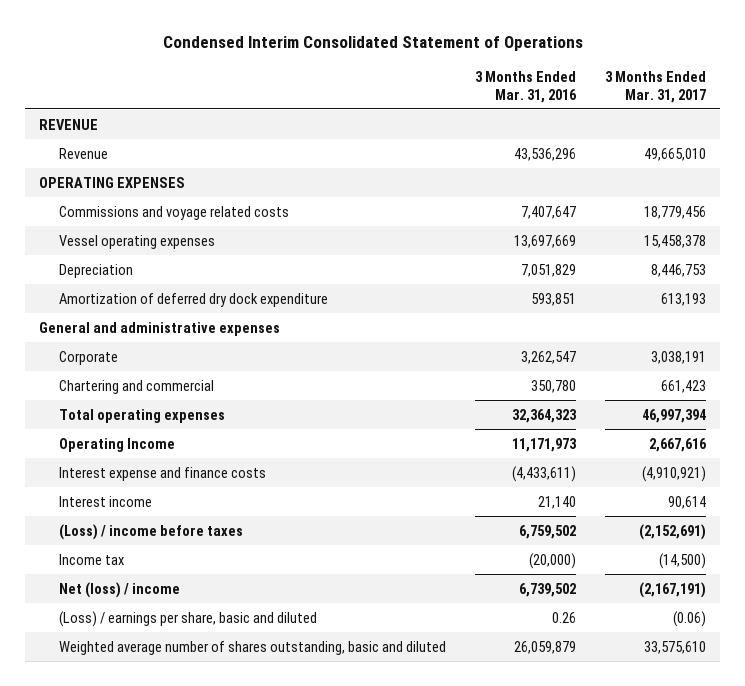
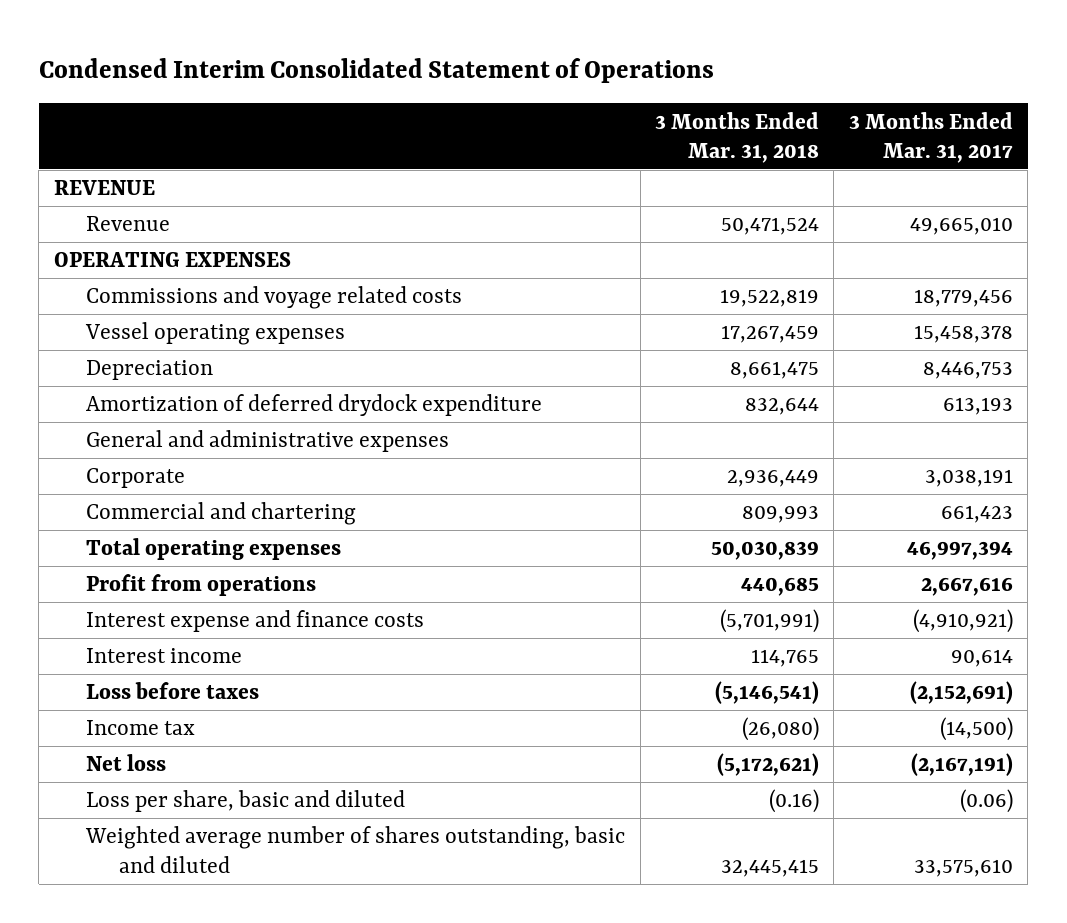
- | 3 Months Ended Mar. 31, 2016 | 3 Months Ended Mar. 31, 2017
+ | 3 Months Ended Mar. 31, 2018 | 3 Months Ended Mar. 31, 2017
- Amortization of deferred dry dock expenditure | 593,851 | 613,193
+ Amortization of deferred drydock expenditure | 832,644 | 613,193
- Chartering and commercial | 350,780 | 661,423
+ Commercial and chartering | 809,993 | 661,423
- Operating Income | 11,171,973 | 2,667,616
+ Profit from operations | 440,685 | 2,667,616
- (Loss) / income before taxes | 6,759,502 | (2,152,691)
+ Loss before taxes | (5,146,541) | (2,152,691)
- Net (loss) / income | 6,739,502 | (2,167,191)
- (Loss) / earnings per share, basic and diluted | 0.26 | (0.06)
+ Net loss | (5,172,621) | (2,167,191)
+ Loss per share, basic and diluted | (0.16) | (0.06)

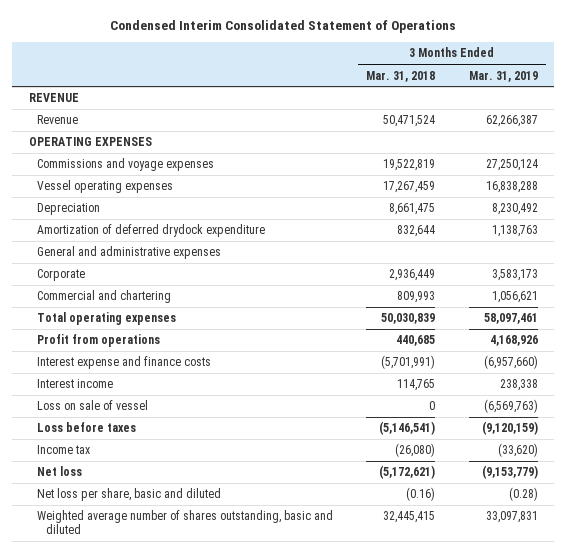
- | 3 Months Ended Mar. 31, 2018 | 3 Months Ended Mar. 31, 2017
+ | 3 Months Ended Mar. 31, 2018 | 3 Months Ended Mar. 31, 2019
- Commissions and voyage related costs | 19,522,819 | 18,779,456
+ Commissions and voyage expenses | 19,522,819 | 27,250,124
+ Loss on sale of vessel | 0 | (6,569,763)
- Loss per share, basic and diluted | (0.16) | (0.06)
+ Net loss per share, basic and diluted | (0.16) | (0.28)

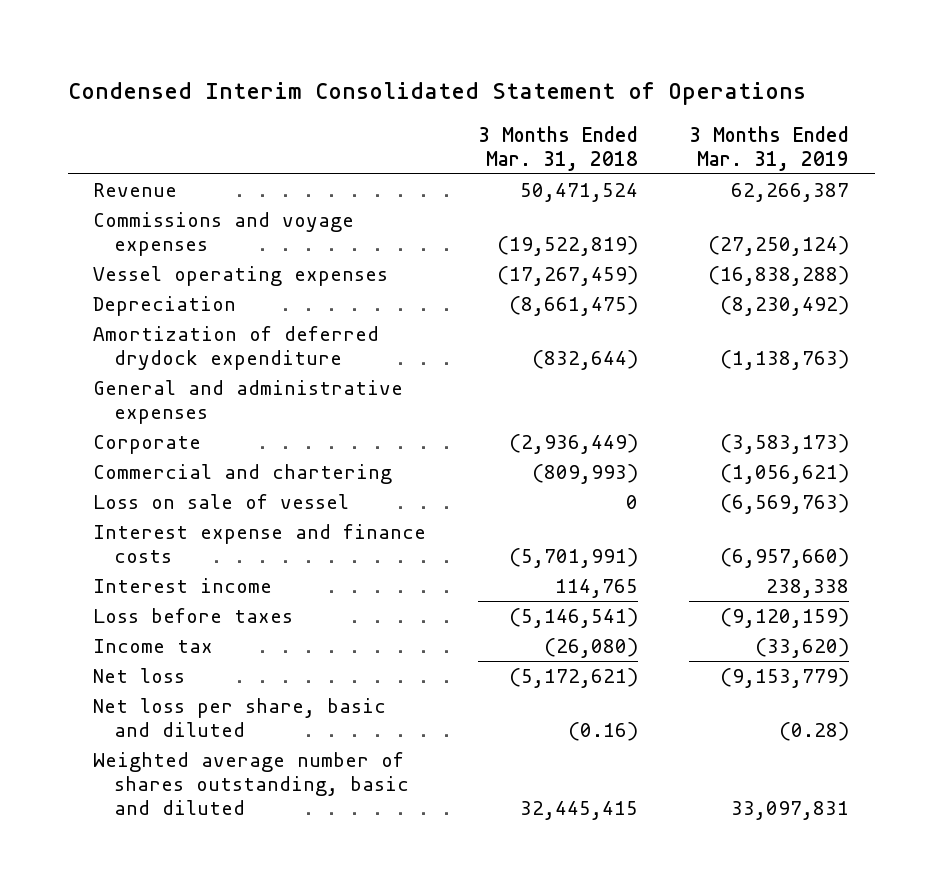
- REVENUE
- OPERATING EXPENSES
- Commissions and voyage expenses | 19,522,819 | 27,250,124
- Vessel operating expenses | 17,267,459 | 16,838,288
- Depreciation | 8,661,475 | 8,230,492
- Amortization of deferred drydock expenditure | 832,644 | 1,138,763
+ Commissions and voyage expenses | (19,522,819) | (27,250,124)
+ Vessel operating expenses | (17,267,459) | (16,838,288)
+ Depreciation | (8,661,475) | (8,230,492)
+ Amortization of deferred drydock expenditure | (832,644) | (1,138,763)
- Corporate | 2,936,449 | 3,583,173
- Commercial and chartering | 809,993 | 1,056,621
- Total operating expenses | 50,030,839 | 58,097,461
- Profit from operations | 440,685 | 4,168,926
+ Corporate | (2,936,449) | (3,583,173)
+ Commercial and chartering | (809,993) | (1,056,621)
moved up: Loss on sale of vessel | 0 | (6,569,763)

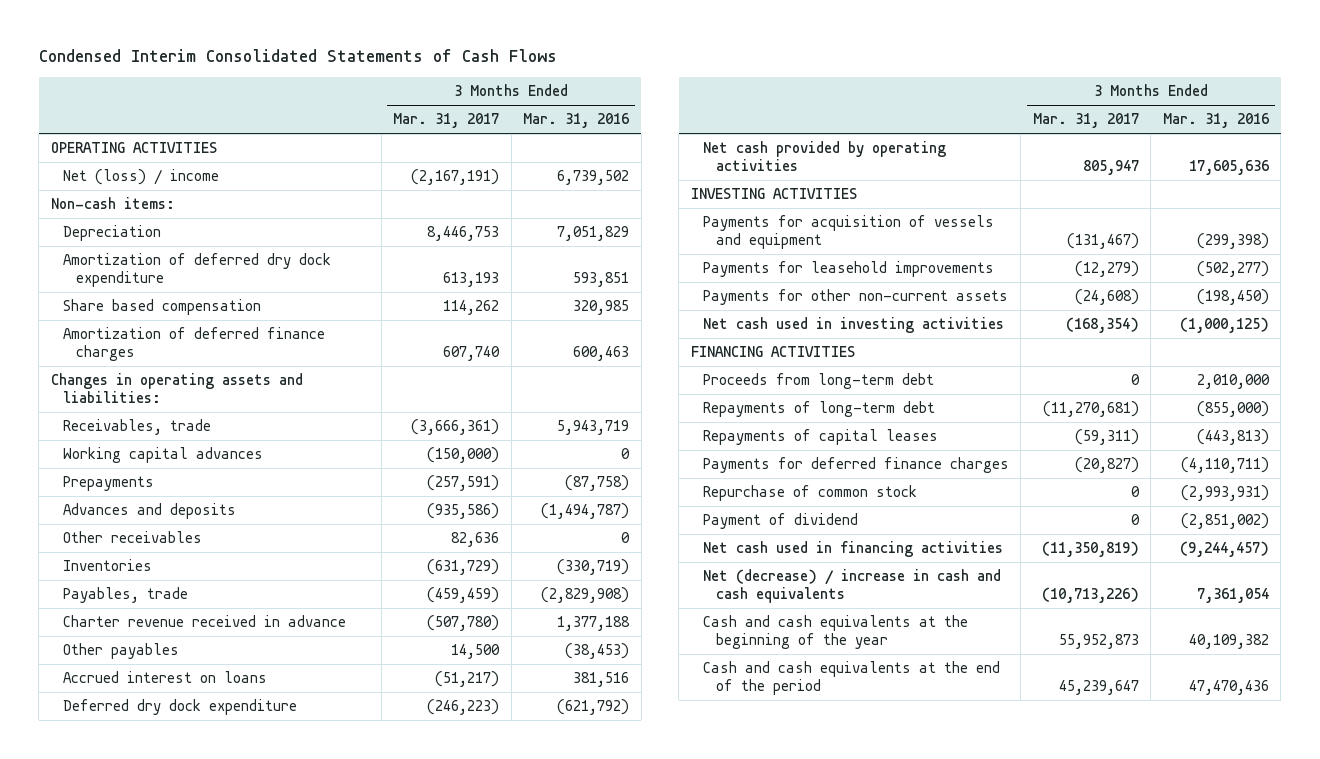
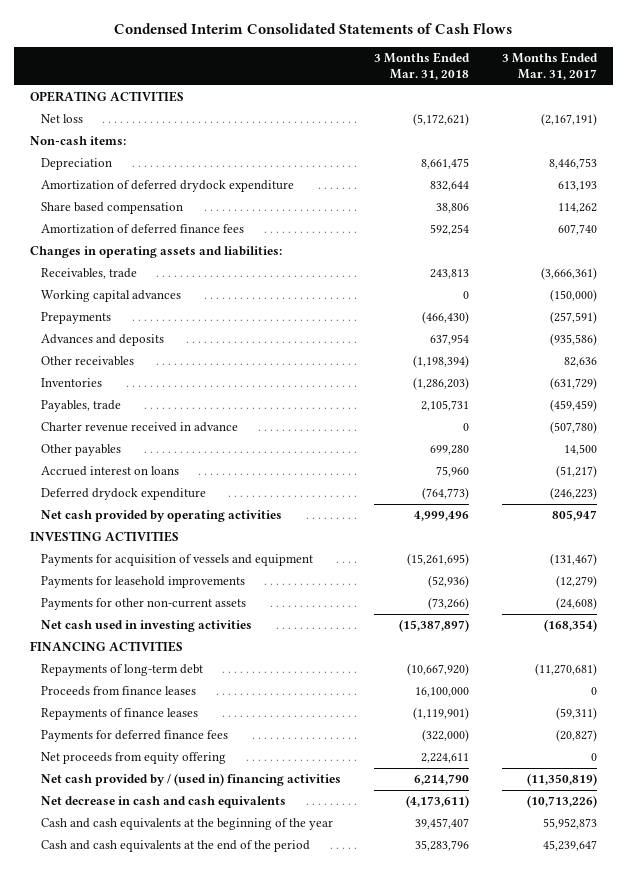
- | 3 Months Ended Mar. 31, 2017 | 3 Months Ended Mar. 31, 2016
+ | 3 Months Ended Mar. 31, 2018 | 3 Months Ended Mar. 31, 2017
- Net (loss) / income | (2,167,191) | 6,739,502
+ Net loss | (5,172,621) | (2,167,191)
- Amortization of deferred dry dock expenditure | 613,193 | 593,851
+ Amortization of deferred drydock expenditure | 832,644 | 613,193
- Amortization of deferred finance charges | 607,740 | 600,463
+ Amortization of deferred finance fees | 592,254 | 607,740
- Deferred dry dock expenditure | (246,223) | (621,792)
+ Deferred drydock expenditure | (764,773) | (246,223)
- Proceeds from long-term debt | 0 | 2,010,000
- Repayments of capital leases | (59,311) | (443,813)
- Payments for deferred finance charges | (20,827) | (4,110,711)
- Repurchase of common stock | 0 | (2,993,931)
- Payment of dividend | 0 | (2,851,002)
- Net cash used in financing activities | (11,350,819) | (9,244,457)
- Net (decrease) / increase in cash and cash equivalents | (10,713,226) | 7,361,054
+ Proceeds from finance leases | 16,100,000 | 0
+ Repayments of finance leases | (1,119,901) | (59,311)
+ Payments for deferred finance fees | (322,000) | (20,827)
+ Net proceeds from equity offering | 2,224,611 | 0
+ Net cash provided by / (used in) financing activities | 6,214,790 | (11,350,819)
+ Net decrease in cash and cash equivalents | (4,173,611) | (10,713,226)

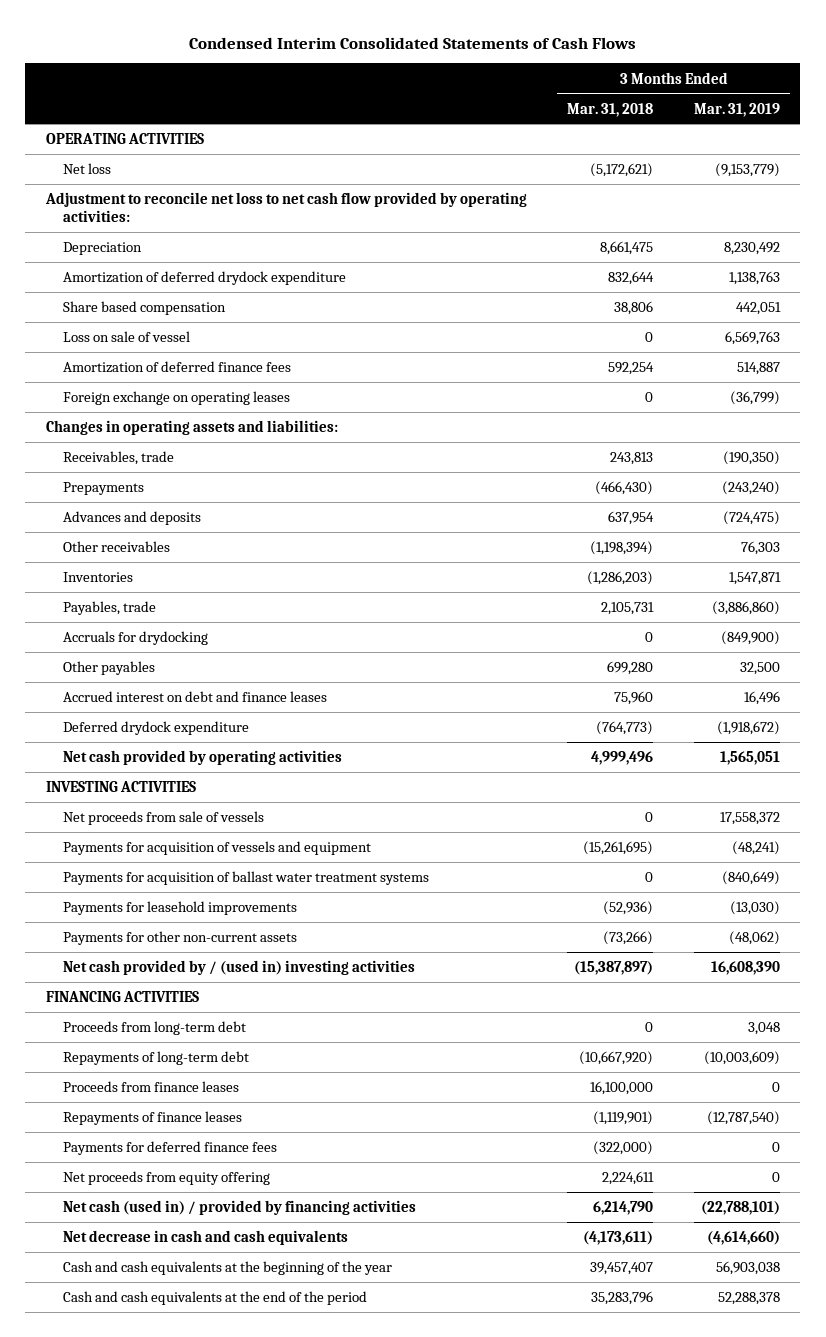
- | 3 Months Ended Mar. 31, 2018 | 3 Months Ended Mar. 31, 2017
+ | 3 Months Ended Mar. 31, 2018 | 3 Months Ended Mar. 31, 2019
- Non-cash items:
+ Adjustment to reconcile net loss to net cash flow provided by operating activities:
+ Loss on sale of vessel | 0 | 6,569,763
+ Foreign exchange on operating leases | 0 | (36,799)
- Working capital advances | 0 | (150,000)
- Charter revenue received in advance | 0 | (507,780)
+ Accruals for drydocking | 0 | (849,900)
- Accrued interest on loans | 75,960 | (51,217)
+ Accrued interest on debt and finance leases | 75,960 | 16,496
+ Net proceeds from sale of vessels | 0 | 17,558,372
+ Payments for acquisition of ballast water treatment systems | 0 | (840,649)
- Net cash used in investing activities | (15,387,897) | (168,354)
+ Net cash provided by / (used in) investing activities | (15,387,897) | 16,608,390
+ Proceeds from long-term debt | 0 | 3,048
- Net cash provided by / (used in) financing activities | 6,214,790 | (11,350,819)
+ Net cash (used in) / provided by financing activities | 6,214,790 | (22,788,101)

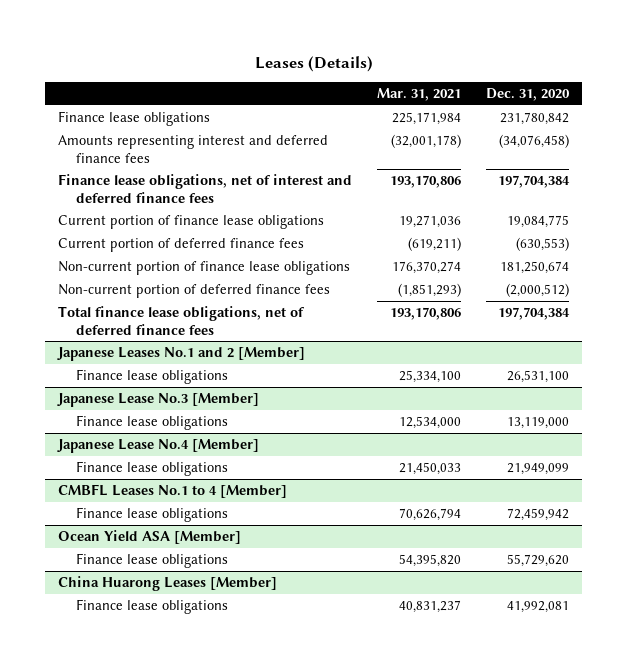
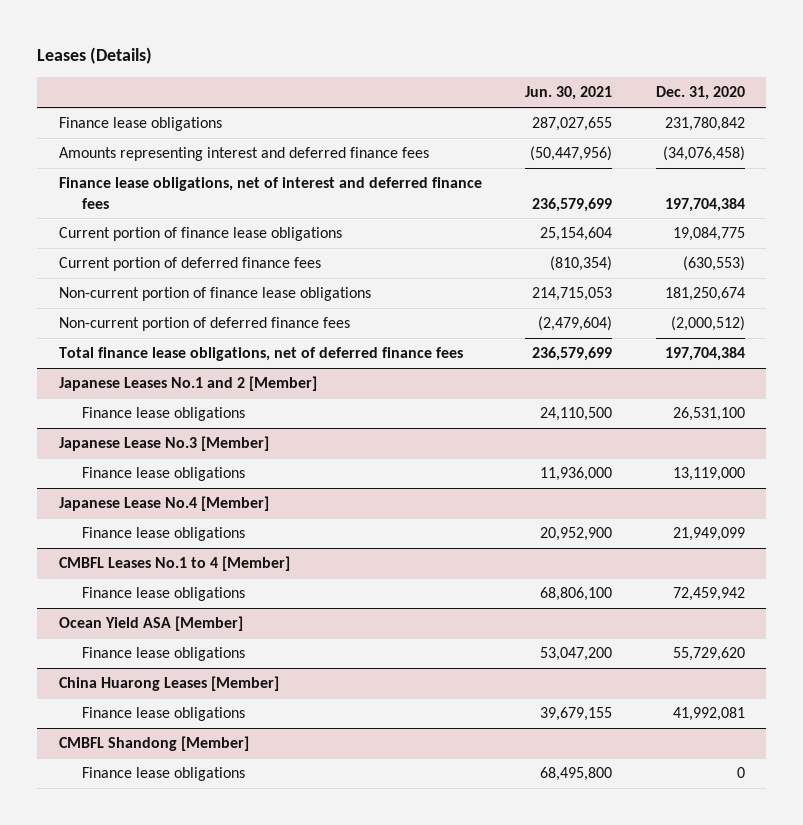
- | Mar. 31, 2021 | Dec. 31, 2020
+ | Jun. 30, 2021 | Dec. 31, 2020
+ CMBFL Shandong [Member]
+ Finance lease obligations | 68,495,800 | 0

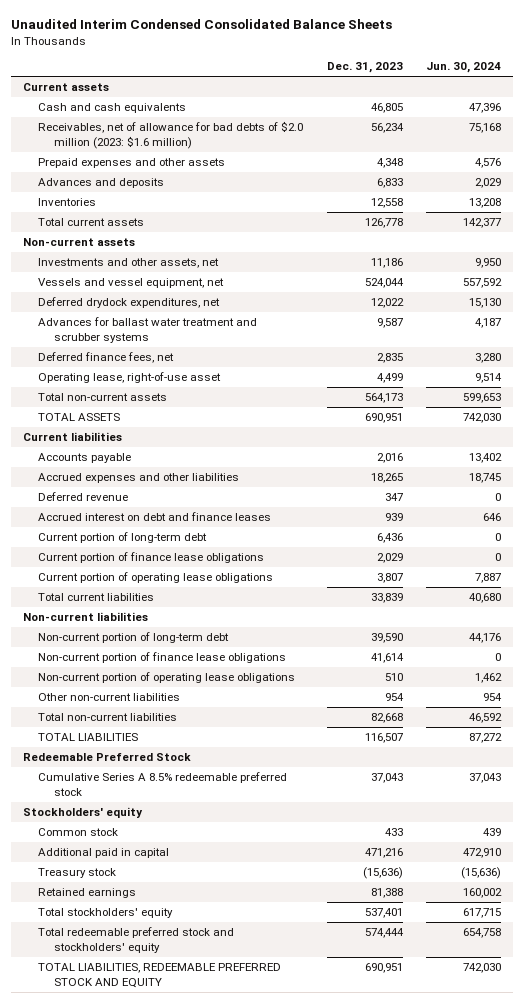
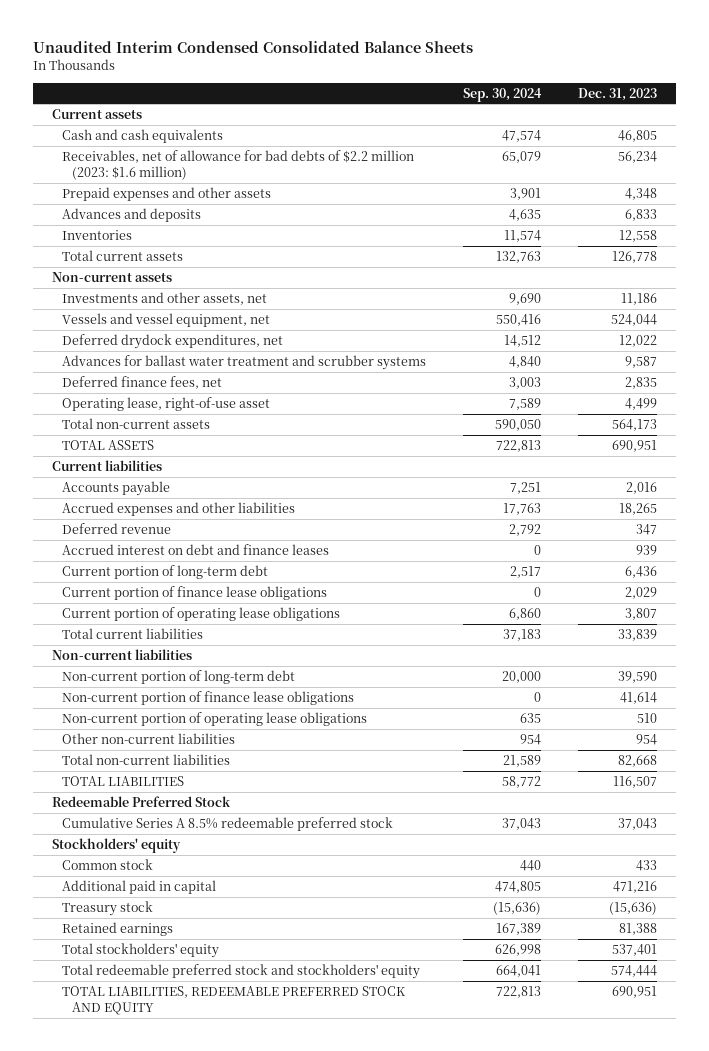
- | Dec. 31, 2023 | Jun. 30, 2024
+ | Sep. 30, 2024 | Dec. 31, 2023
- Receivables, net of allowance for bad debts of $2.0 million (2023: $1.6 million) | 56,234 | 75,168
+ Receivables, net of allowance for bad debts of $2.2 million (2023: $1.6 million) | 65,079 | 56,234

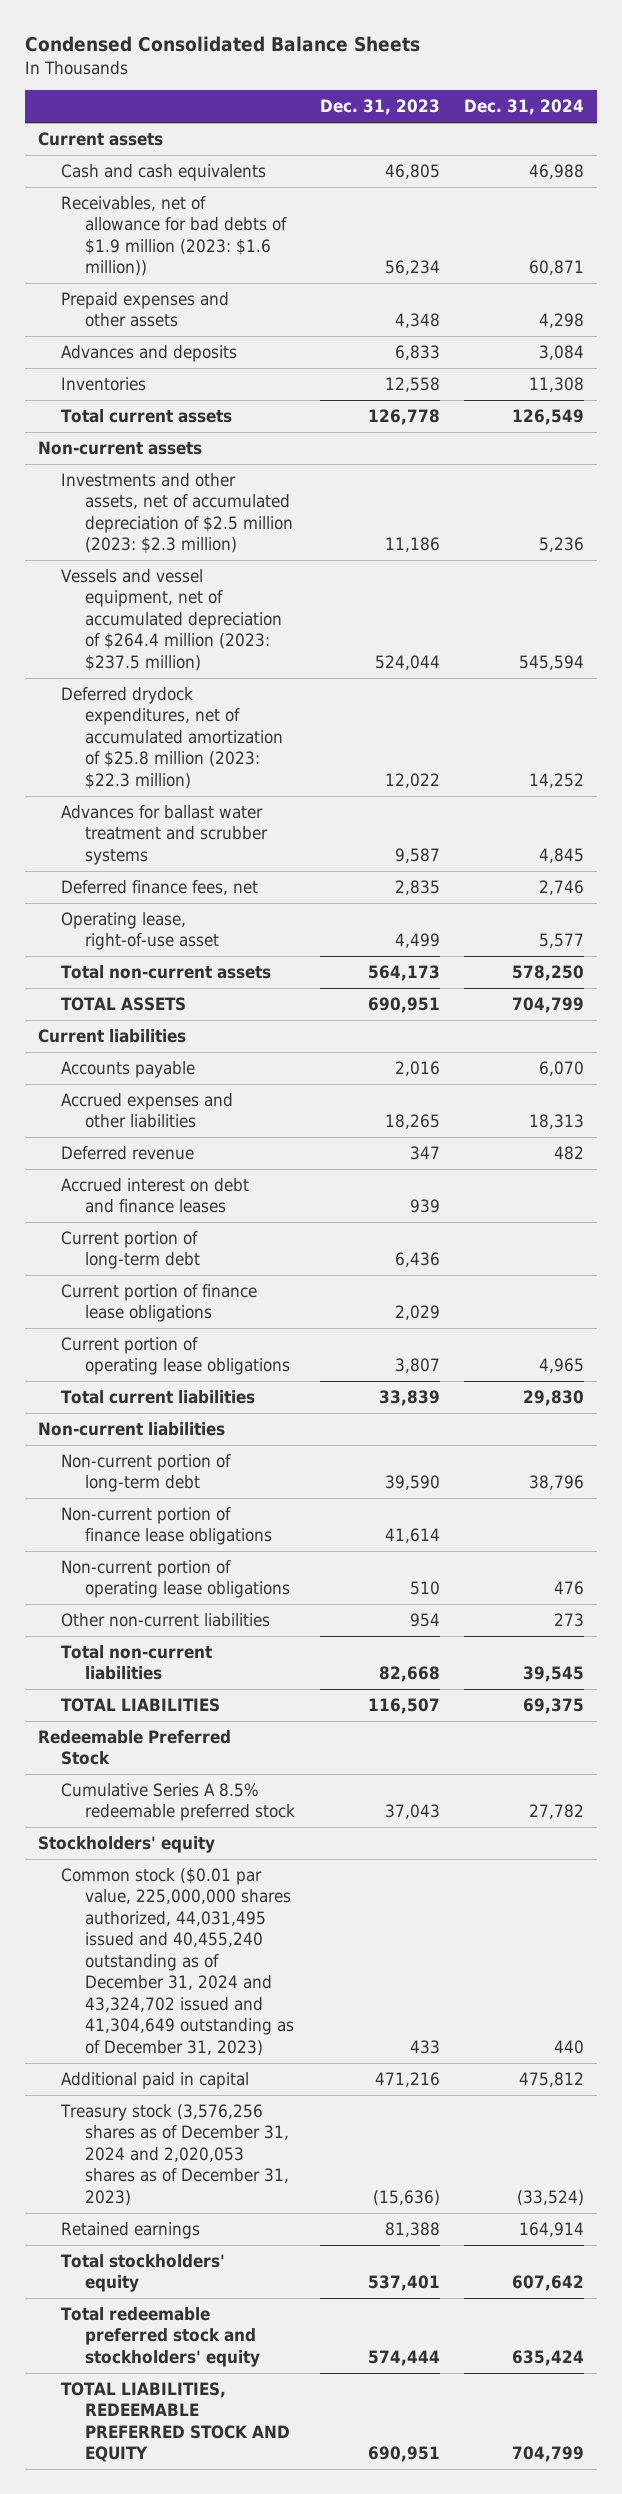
- Unaudited Interim Condensed Consolidated Balance Sheets
+ Condensed Consolidated Balance Sheets
- | Sep. 30, 2024 | Dec. 31, 2023
+ | Dec. 31, 2023 | Dec. 31, 2024
- Receivables, net of allowance for bad debts of $2.2 million (2023: $1.6 million) | 65,079 | 56,234
+ Receivables, net of allowance for bad debts of $1.9 million (2023: $1.6 million)) | 56,234 | 60,871
- Investments and other assets, net | 9,690 | 11,186
- Vessels and vessel equipment, net | 550,416 | 524,044
- Deferred drydock expenditures, net | 14,512 | 12,022
+ Investments and other assets, net of accumulated depreciation of $2.5 million (2023: $2.3 million) | 11,186 | 5,236
+ Vessels and vessel equipment, net of accumulated depreciation of $264.4 million (2023: $237.5 million) | 524,044 | 545,594
+ Deferred drydock expenditures, net of accumulated amortization of $25.8 million (2023: $22.3 million) | 12,022 | 14,252
- Common stock | 440 | 433
+ Common stock ($0.01 par value, 225,000,000 shares authorized, 44,031,495 issued and 40,455,240 outstanding as of December 31, 2024 and 43,324,702 issued and 41,304,649 outstanding as of December 31, 2023) | 433 | 440
- Treasury stock | (15,636) | (15,636)
+ Treasury stock (3,576,256 shares as of December 31, 2024 and 2,020,053 shares as of December 31, 2023) | (15,636) | (33,524)

